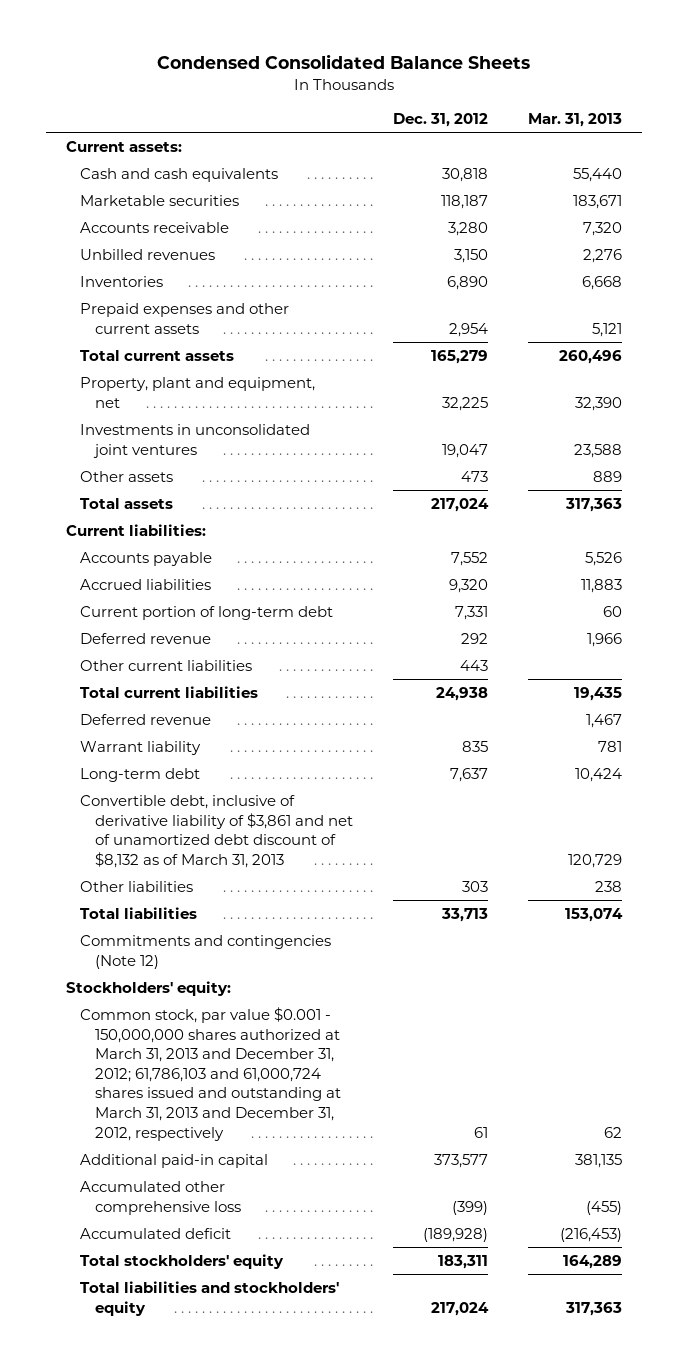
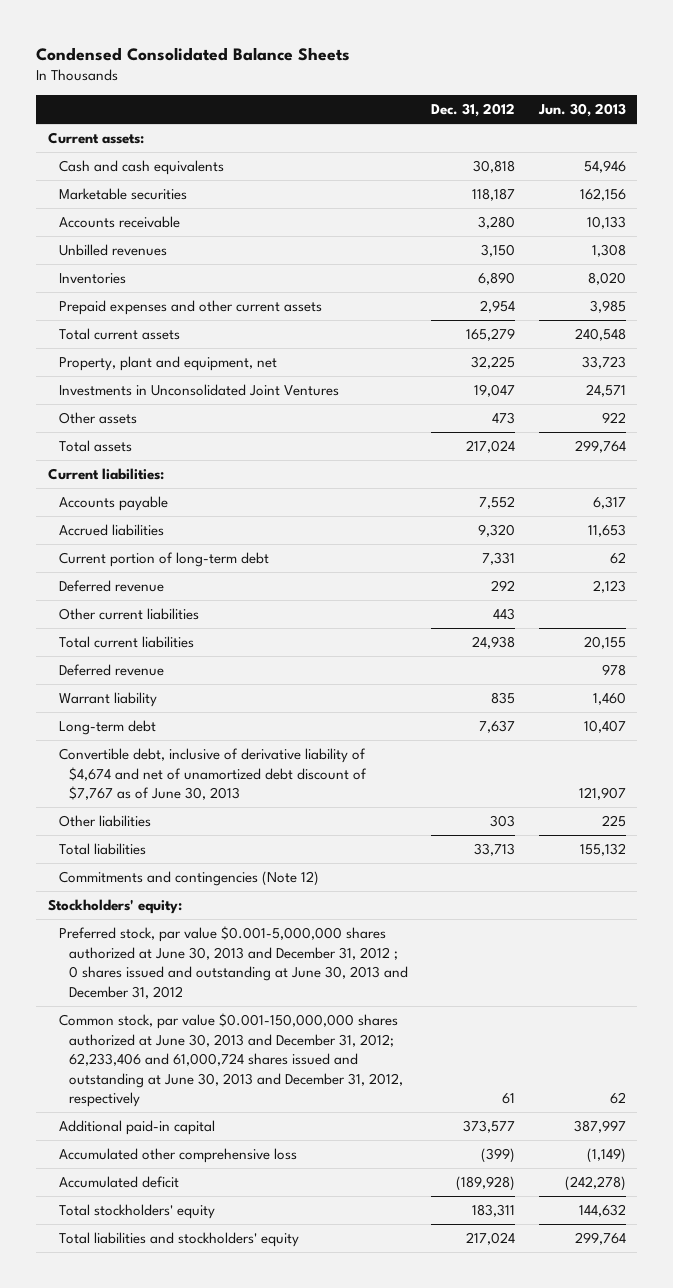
- | Dec. 31, 2012 | Mar. 31, 2013
+ | Dec. 31, 2012 | Jun. 30, 2013
- Investments in unconsolidated joint ventures | 19,047 | 23,588
+ Investments in Unconsolidated Joint Ventures | 19,047 | 24,571
- Convertible debt, inclusive of derivative liability of $3,861 and net of unamortized debt discount of $8,132 as of March 31, 2013 | | 120,729
+ Convertible debt, inclusive of derivative liability of $4,674 and net of unamortized debt discount of $7,767 as of June 30, 2013 | | 121,907
- Common stock, par value $0.001 - 150,000,000 shares authorized at March 31, 2013 and December 31, 2012; 61,786,103 and 61,000,724 shares issued and outstanding at March 31, 2013 and December 31, 2012, respectively | 61 | 62
+ Preferred stock, par value $0.001-5,000,000 shares authorized at June 30, 2013 and December 31, 2012 ; 0 shares issued and outstanding at June 30, 2013 and December 31, 2012
+ Common stock, par value $0.001-150,000,000 shares authorized at June 30, 2013 and December 31, 2012; 62,233,406 and 61,000,724 shares issued and outstanding at June 30, 2013 and December 31, 2012, respectively | 61 | 62

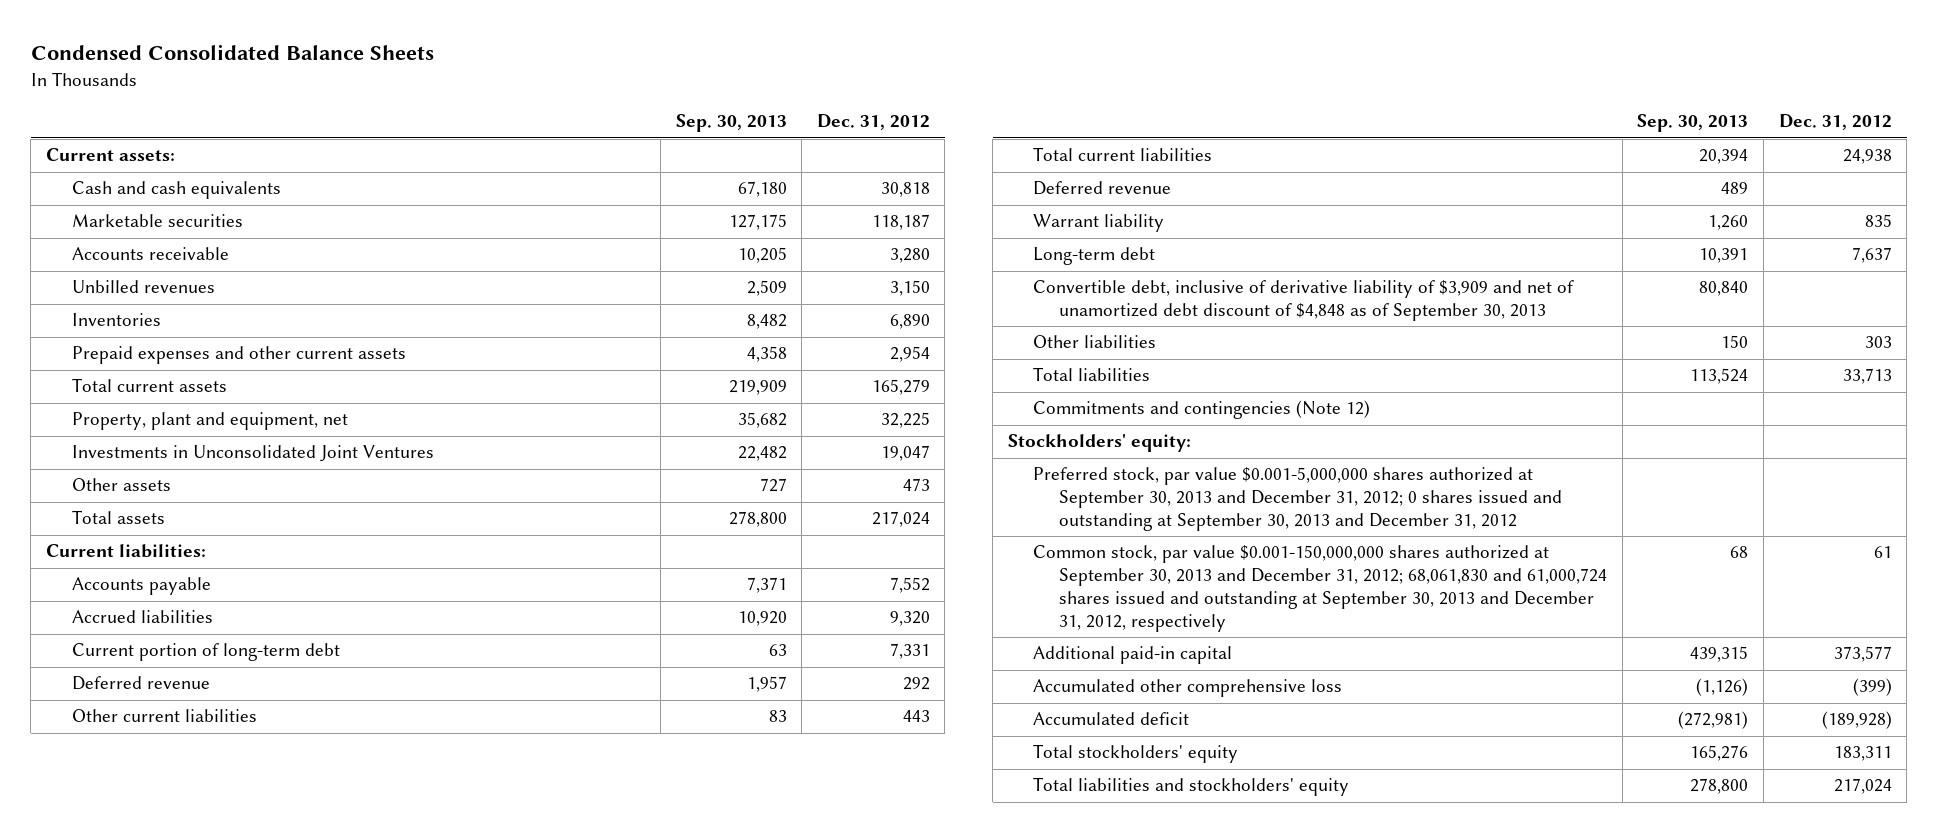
- | Dec. 31, 2012 | Jun. 30, 2013
+ | Sep. 30, 2013 | Dec. 31, 2012
- Convertible debt, inclusive of derivative liability of $4,674 and net of unamortized debt discount of $7,767 as of June 30, 2013 | | 121,907
+ Convertible debt, inclusive of derivative liability of $3,909 and net of unamortized debt discount of $4,848 as of September 30, 2013 | 80,840 |
- Preferred stock, par value $0.001-5,000,000 shares authorized at June 30, 2013 and December 31, 2012 ; 0 shares issued and outstanding at June 30, 2013 and December 31, 2012
- Common stock, par value $0.001-150,000,000 shares authorized at June 30, 2013 and December 31, 2012; 62,233,406 and 61,000,724 shares issued and outstanding at June 30, 2013 and December 31, 2012, respectively | 61 | 62
+ Preferred stock, par value $0.001-5,000,000 shares authorized at September 30, 2013 and December 31, 2012; 0 shares issued and outstanding at September 30, 2013 and December 31, 2012
+ Common stock, par value $0.001-150,000,000 shares authorized at September 30, 2013 and December 31, 2012; 68,061,830 and 61,000,724 shares issued and outstanding at September 30, 2013 and December 31, 2012, respectively | 68 | 61

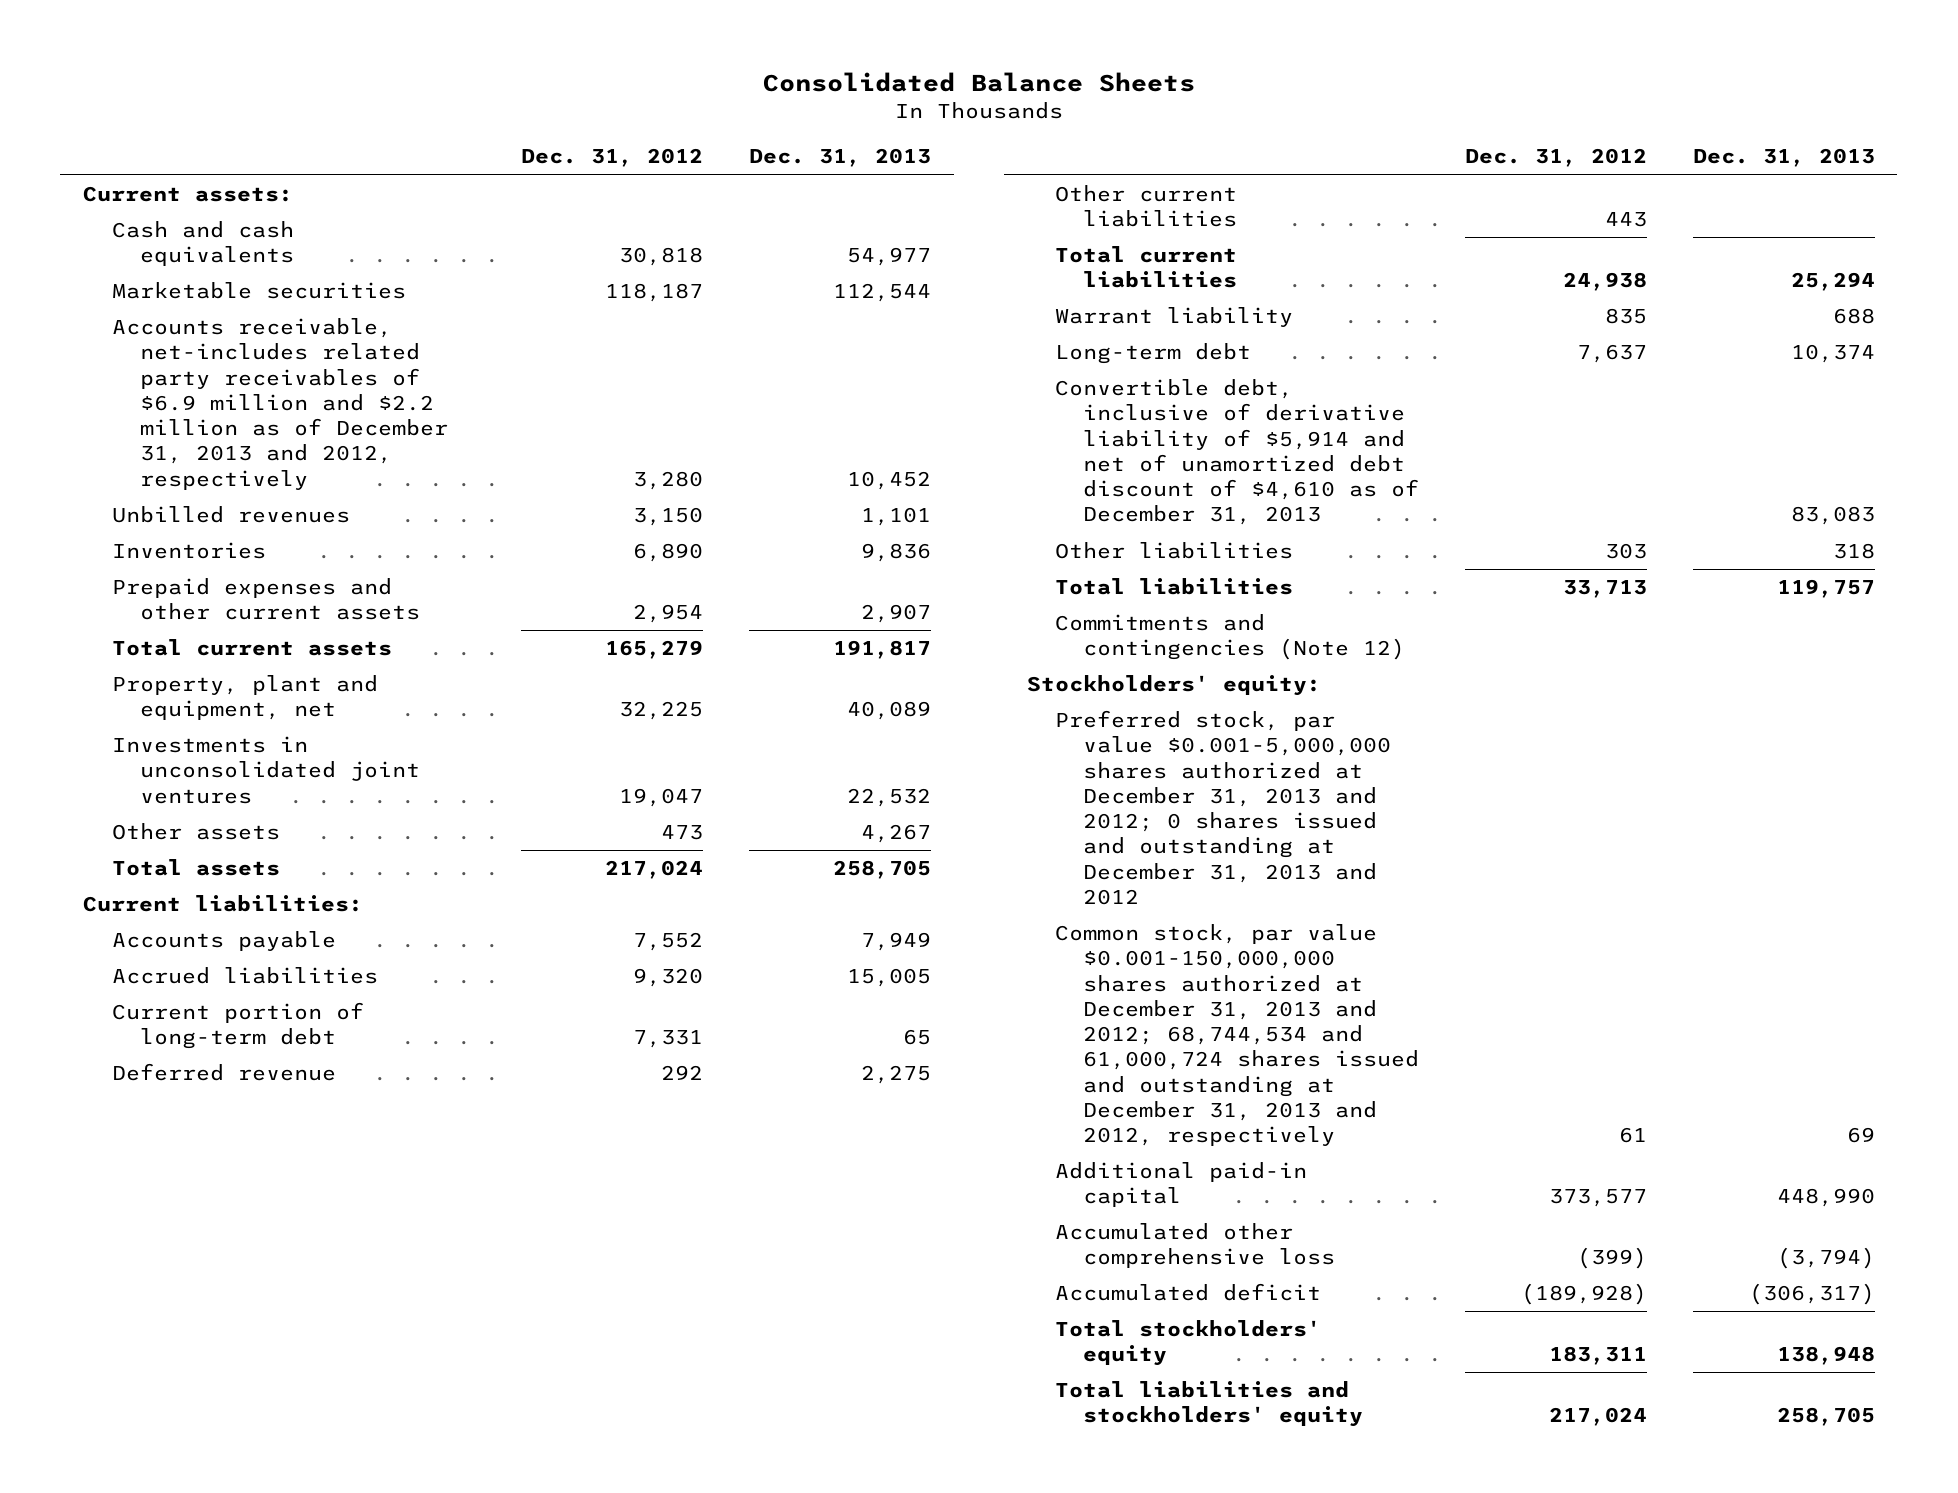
- Condensed Consolidated Balance Sheets
+ Consolidated Balance Sheets
- | Sep. 30, 2013 | Dec. 31, 2012
+ | Dec. 31, 2012 | Dec. 31, 2013
- Accounts receivable | 10,205 | 3,280
+ Accounts receivable, net-includes related party receivables of $6.9 million and $2.2 million as of December 31, 2013 and 2012, respectively | 3,280 | 10,452
- Investments in Unconsolidated Joint Ventures | 22,482 | 19,047
+ Investments in unconsolidated joint ventures | 19,047 | 22,532
- Deferred revenue | 489 |
- Convertible debt, inclusive of derivative liability of $3,909 and net of unamortized debt discount of $4,848 as of September 30, 2013 | 80,840 |
+ Convertible debt, inclusive of derivative liability of $5,914 and net of unamortized debt discount of $4,610 as of December 31, 2013 | | 83,083
- Preferred stock, par value $0.001-5,000,000 shares authorized at September 30, 2013 and December 31, 2012; 0 shares issued and outstanding at September 30, 2013 and December 31, 2012
- Common stock, par value $0.001-150,000,000 shares authorized at September 30, 2013 and December 31, 2012; 68,061,830 and 61,000,724 shares issued and outstanding at September 30, 2013 and December 31, 2012, respectively | 68 | 61
+ Preferred stock, par value $0.001-5,000,000 shares authorized at December 31, 2013 and 2012; 0 shares issued and outstanding at December 31, 2013 and 2012
+ Common stock, par value $0.001-150,000,000 shares authorized at December 31, 2013 and 2012; 68,744,534 and 61,000,724 shares issued and outstanding at December 31, 2013 and 2012, respectively | 61 | 69

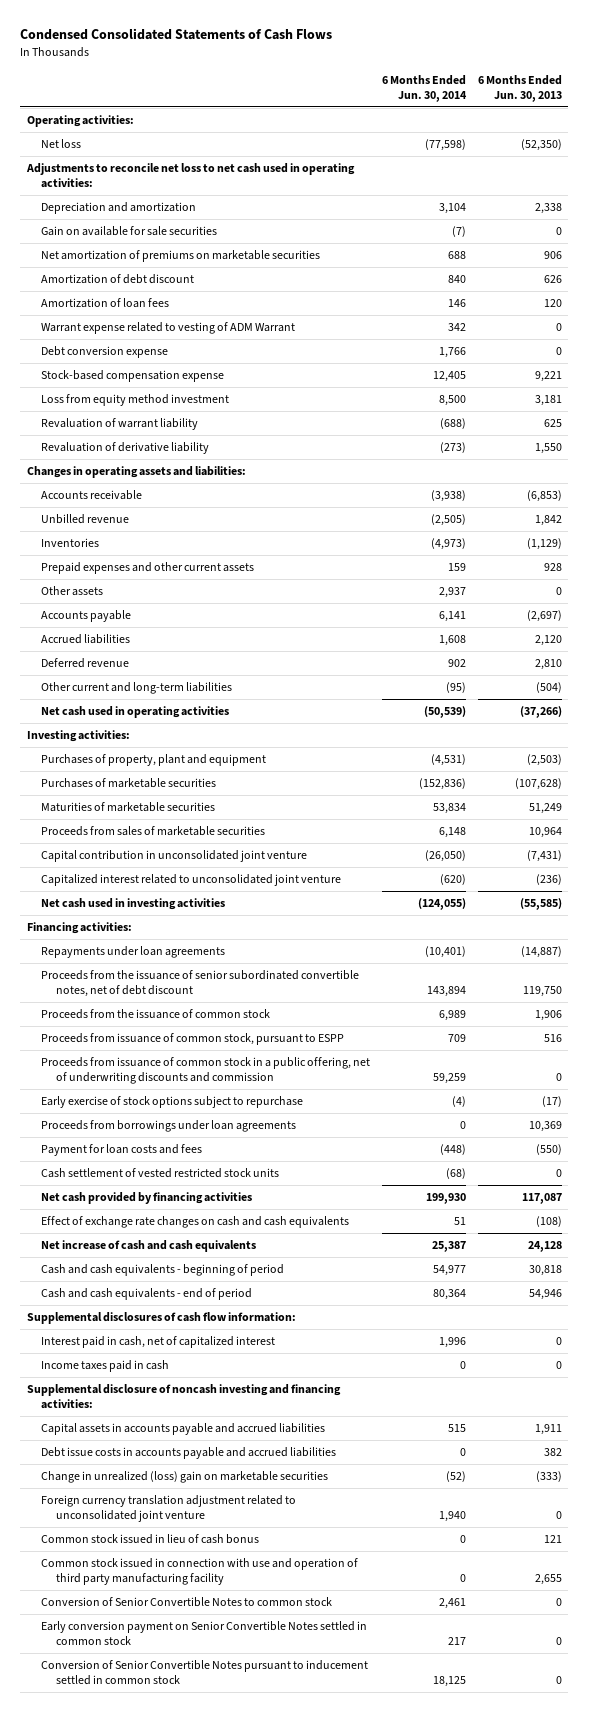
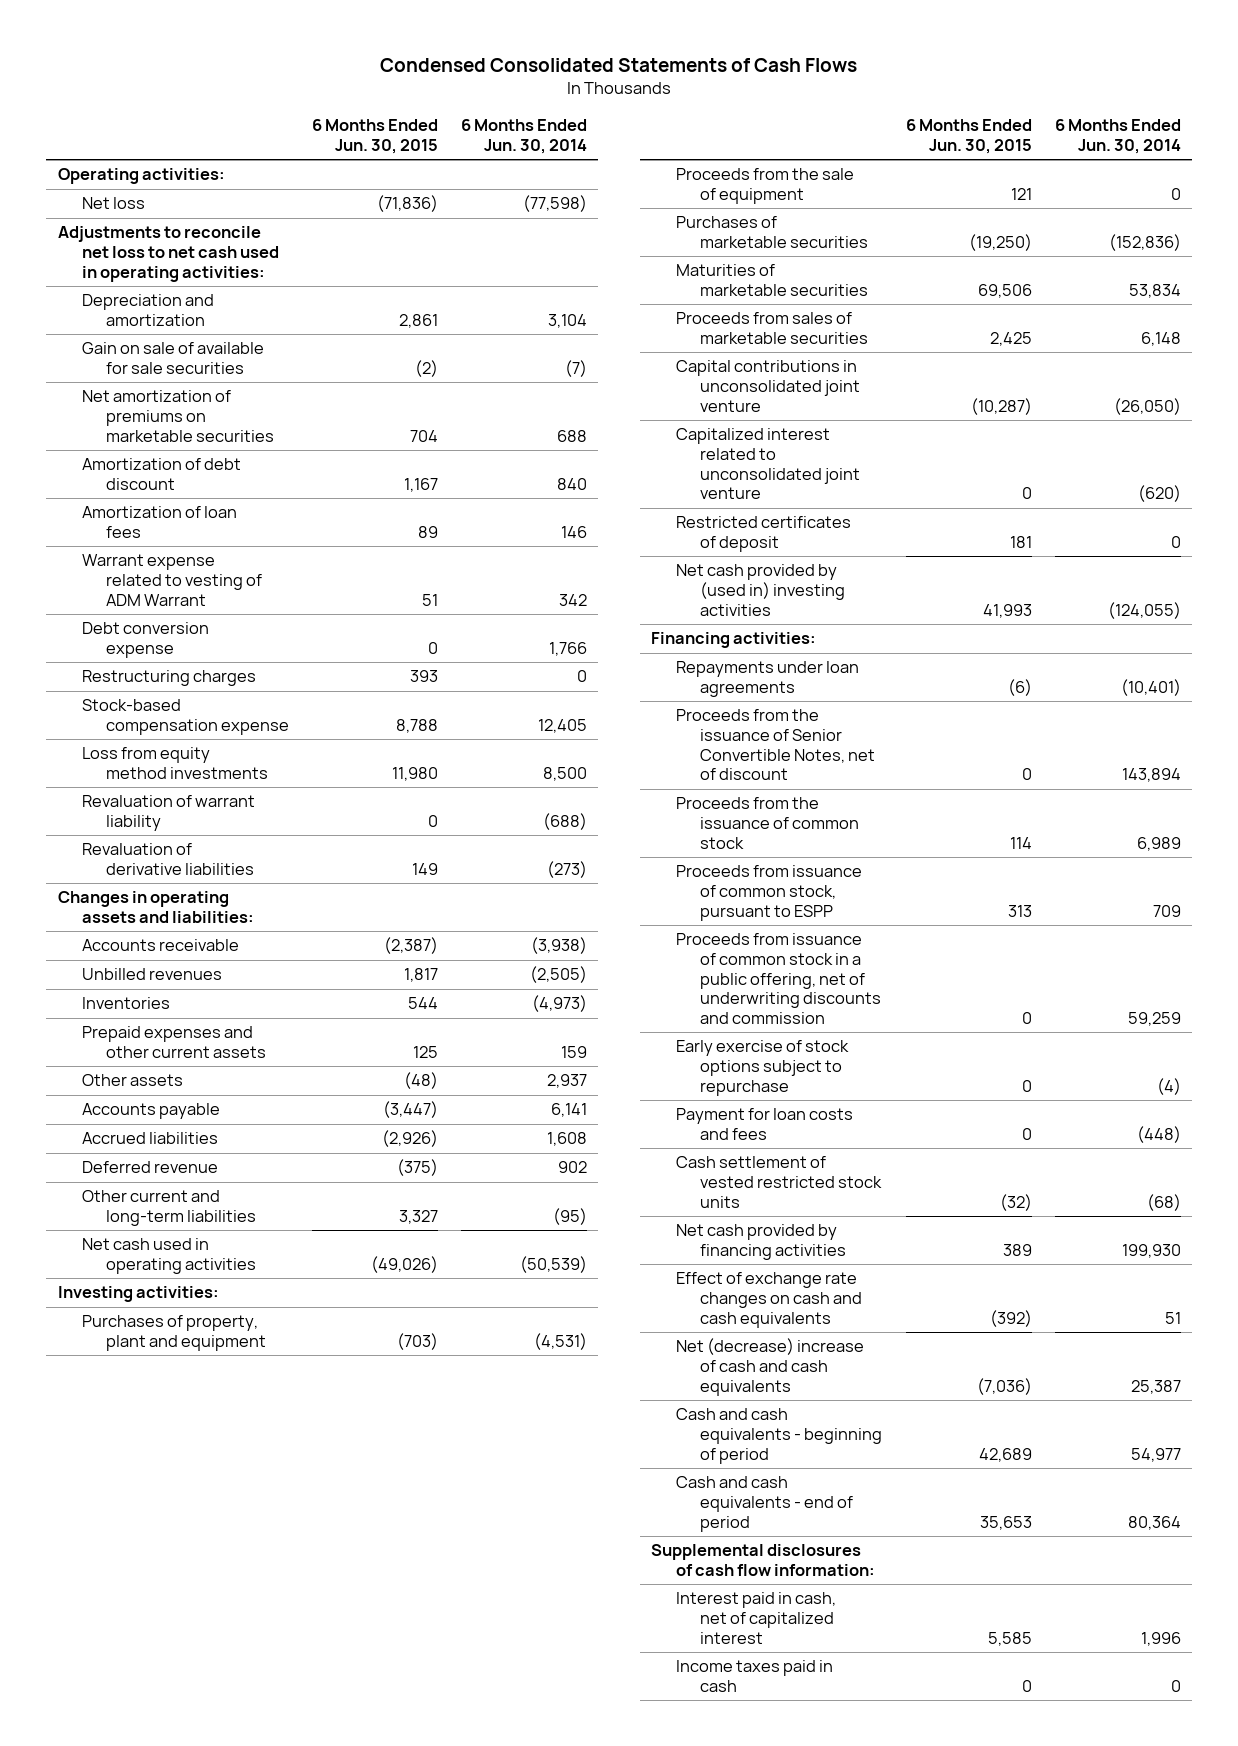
- | 6 Months Ended Jun. 30, 2014 | 6 Months Ended Jun. 30, 2013
+ | 6 Months Ended Jun. 30, 2015 | 6 Months Ended Jun. 30, 2014
- Gain on available for sale securities | (7) | 0
+ Gain on sale of available for sale securities | (2) | (7)
+ Restructuring charges | 393 | 0
- Loss from equity method investment | 8,500 | 3,181
+ Loss from equity method investments | 11,980 | 8,500
- Revaluation of derivative liability | (273) | 1,550
+ Revaluation of derivative liabilities | 149 | (273)
- Unbilled revenue | (2,505) | 1,842
+ Unbilled revenues | 1,817 | (2,505)
+ Proceeds from the sale of equipment | 121 | 0
- Capital contribution in unconsolidated joint venture | (26,050) | (7,431)
+ Capital contributions in unconsolidated joint venture | (10,287) | (26,050)
- Net cash used in investing activities | (124,055) | (55,585)
+ Restricted certificates of deposit | 181 | 0
+ Net cash provided by (used in) investing activities | 41,993 | (124,055)
- Proceeds from the issuance of senior subordinated convertible notes, net of debt discount | 143,894 | 119,750
+ Proceeds from the issuance of Senior Convertible Notes, net of discount | 0 | 143,894
- Proceeds from borrowings under loan agreements | 0 | 10,369
- Net increase of cash and cash equivalents | 25,387 | 24,128
+ Net (decrease) increase of cash and cash equivalents | (7,036) | 25,387
- Supplemental disclosure of noncash investing and financing activities:
- Capital assets in accounts payable and accrued liabilities | 515 | 1,911
- Debt issue costs in accounts payable and accrued liabilities | 0 | 382
- Change in unrealized (loss) gain on marketable securities | (52) | (333)
- Foreign currency translation adjustment related to unconsolidated joint venture | 1,940 | 0
- Common stock issued in lieu of cash bonus | 0 | 121
- Common stock issued in connection with use and operation of third party manufacturing facility | 0 | 2,655
- Conversion of Senior Convertible Notes to common stock | 2,461 | 0
- Early conversion payment on Senior Convertible Notes settled in common stock | 217 | 0
- Conversion of Senior Convertible Notes pursuant to inducement settled in common stock | 18,125 | 0

